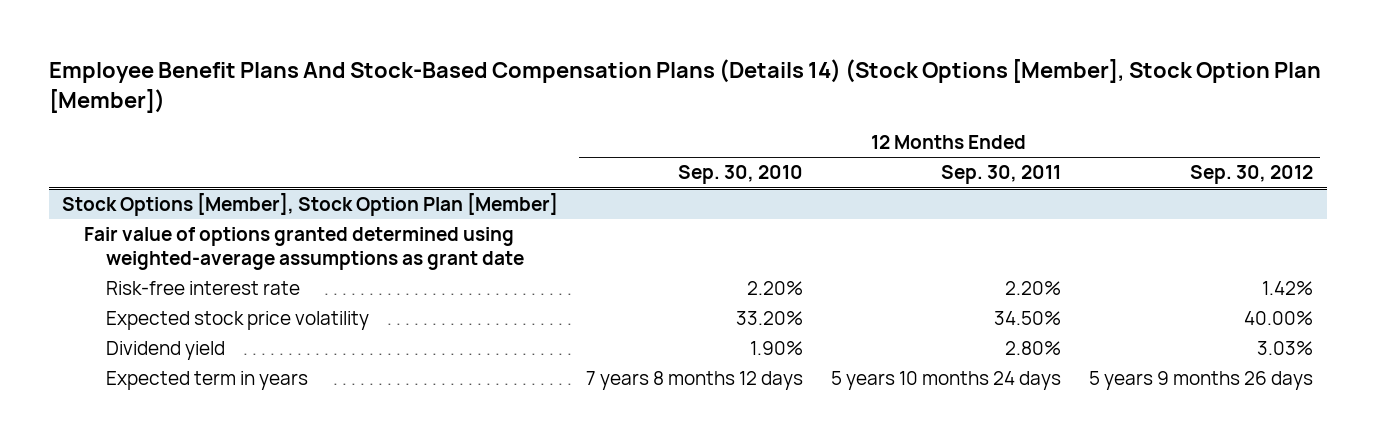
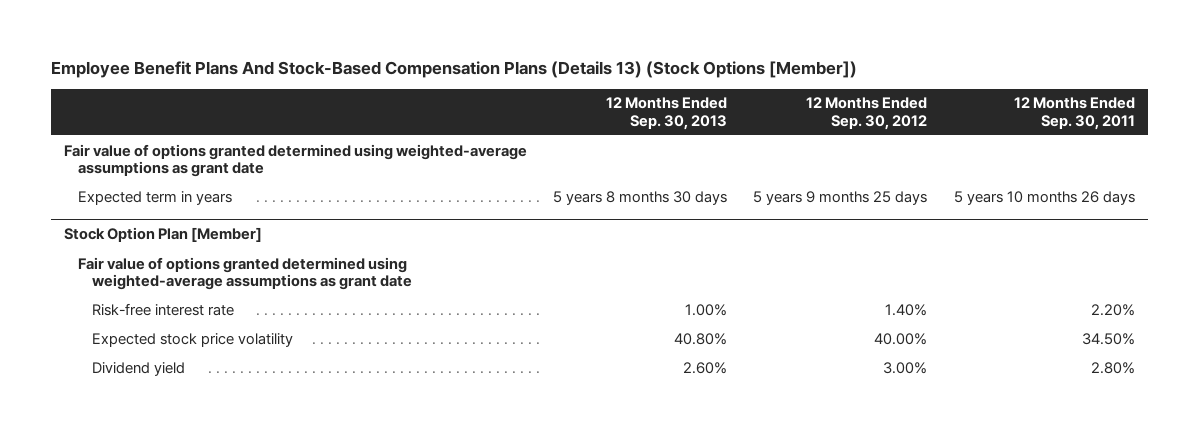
- Employee Benefit Plans And Stock-Based Compensation Plans (Details 14) (Stock Options [Member], Stock Option Plan [Member])
+ Employee Benefit Plans And Stock-Based Compensation Plans (Details 13) (Stock Options [Member])
- | 12 Months Ended Sep. 30, 2010 | 12 Months Ended Sep. 30, 2011 | 12 Months Ended Sep. 30, 2012
+ | 12 Months Ended Sep. 30, 2013 | 12 Months Ended Sep. 30, 2012 | 12 Months Ended Sep. 30, 2011
- Stock Options [Member], Stock Option Plan [Member]
- Risk-free interest rate | 2.20% | 2.20% | 1.42%
+ Expected term in years | 5 years 8 months 30 days | 5 years 9 months 25 days | 5 years 10 months 26 days
+ Stock Option Plan [Member]
+ Fair value of options granted determined using weighted-average assumptions as grant date
+ Risk-free interest rate | 1.00% | 1.40% | 2.20%
- Dividend yield | 1.90% | 2.80% | 3.03%
- Expected term in years | 7 years 8 months 12 days | 5 years 10 months 24 days | 5 years 9 months 26 days
+ Dividend yield | 2.60% | 3.00% | 2.80%

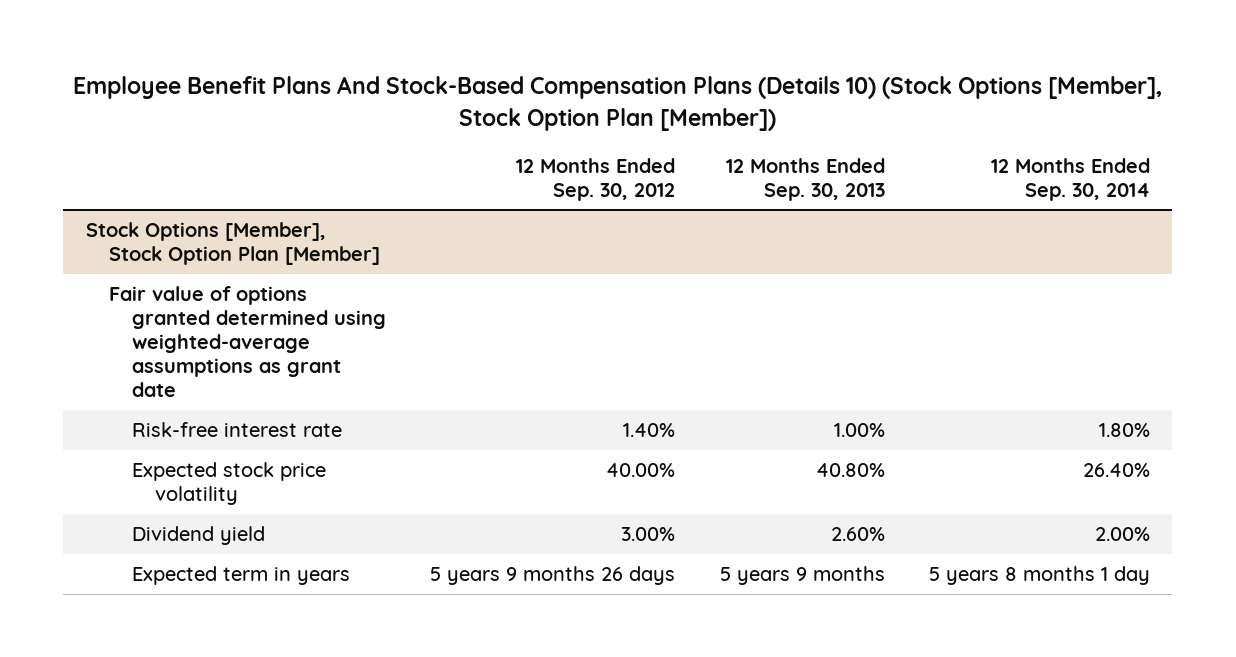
- Employee Benefit Plans And Stock-Based Compensation Plans (Details 13) (Stock Options [Member])
+ Employee Benefit Plans And Stock-Based Compensation Plans (Details 10) (Stock Options [Member], Stock Option Plan [Member])
- | 12 Months Ended Sep. 30, 2013 | 12 Months Ended Sep. 30, 2012 | 12 Months Ended Sep. 30, 2011
+ | 12 Months Ended Sep. 30, 2012 | 12 Months Ended Sep. 30, 2013 | 12 Months Ended Sep. 30, 2014
- Fair value of options granted determined using weighted-average assumptions as grant date
- Expected term in years | 5 years 8 months 30 days | 5 years 9 months 25 days | 5 years 10 months 26 days
- Stock Option Plan [Member]
+ Stock Options [Member], Stock Option Plan [Member]
+ Expected term in years | 5 years 9 months 26 days | 5 years 9 months | 5 years 8 months 1 day

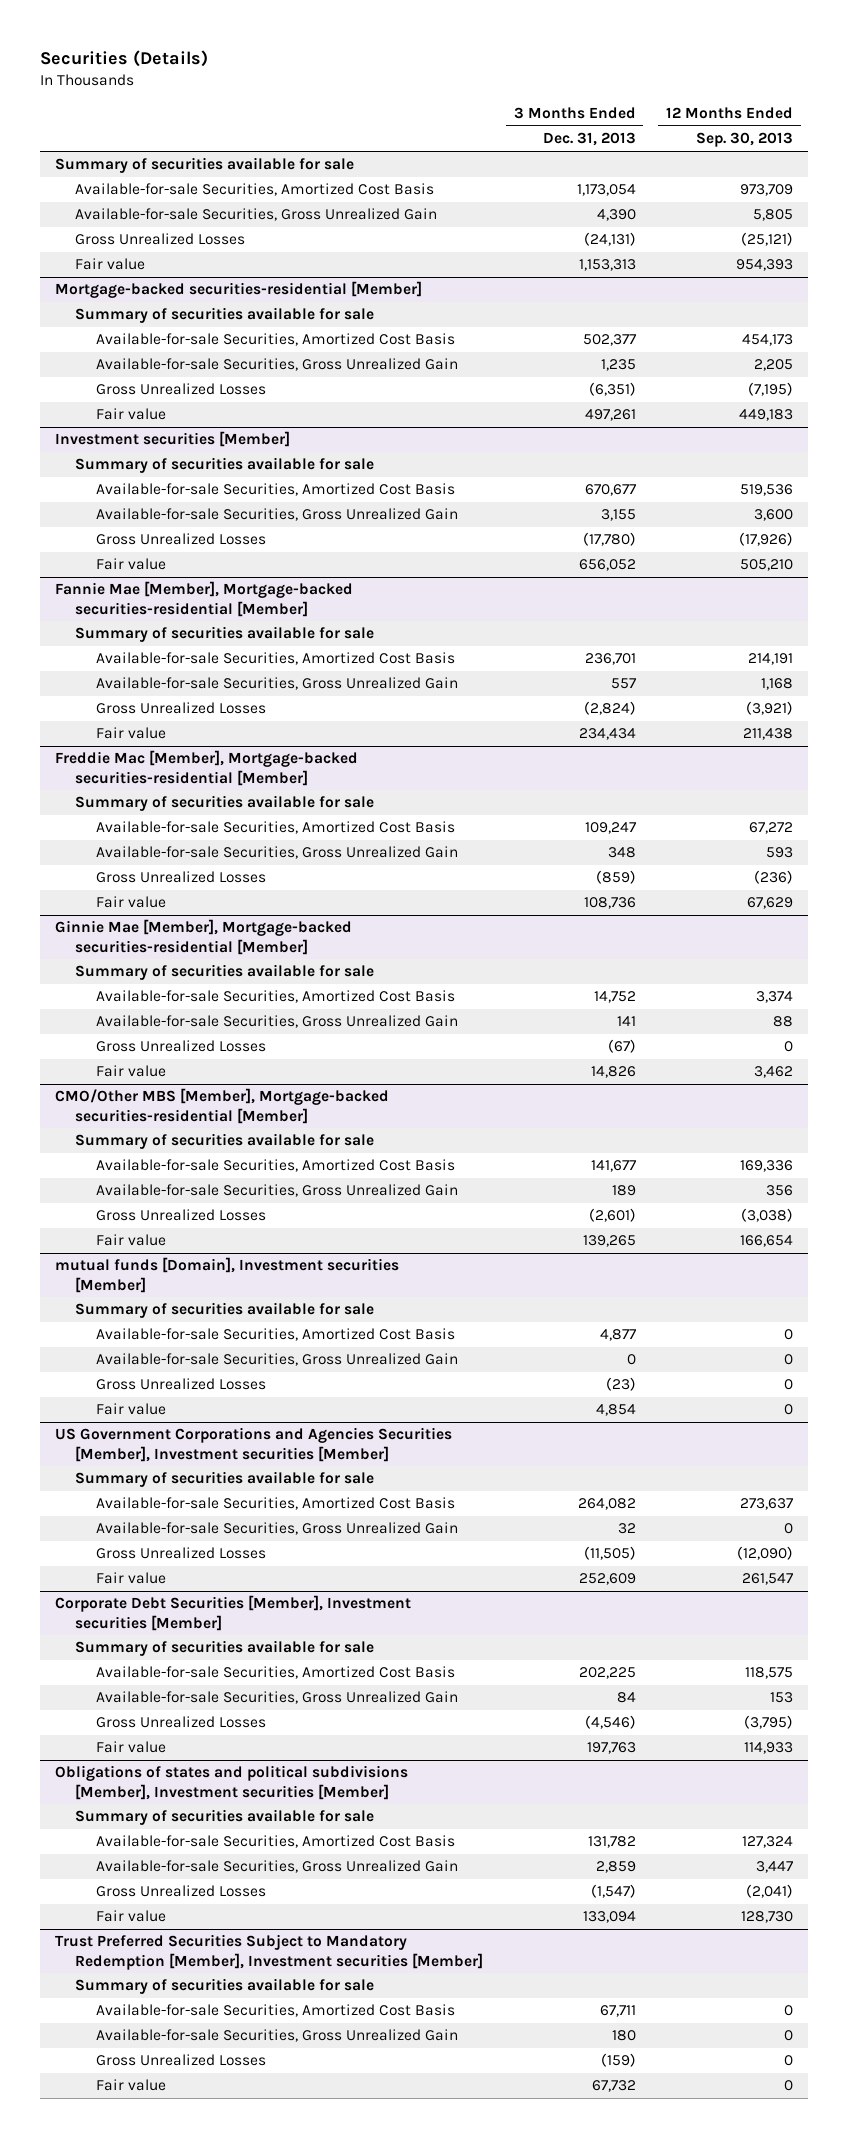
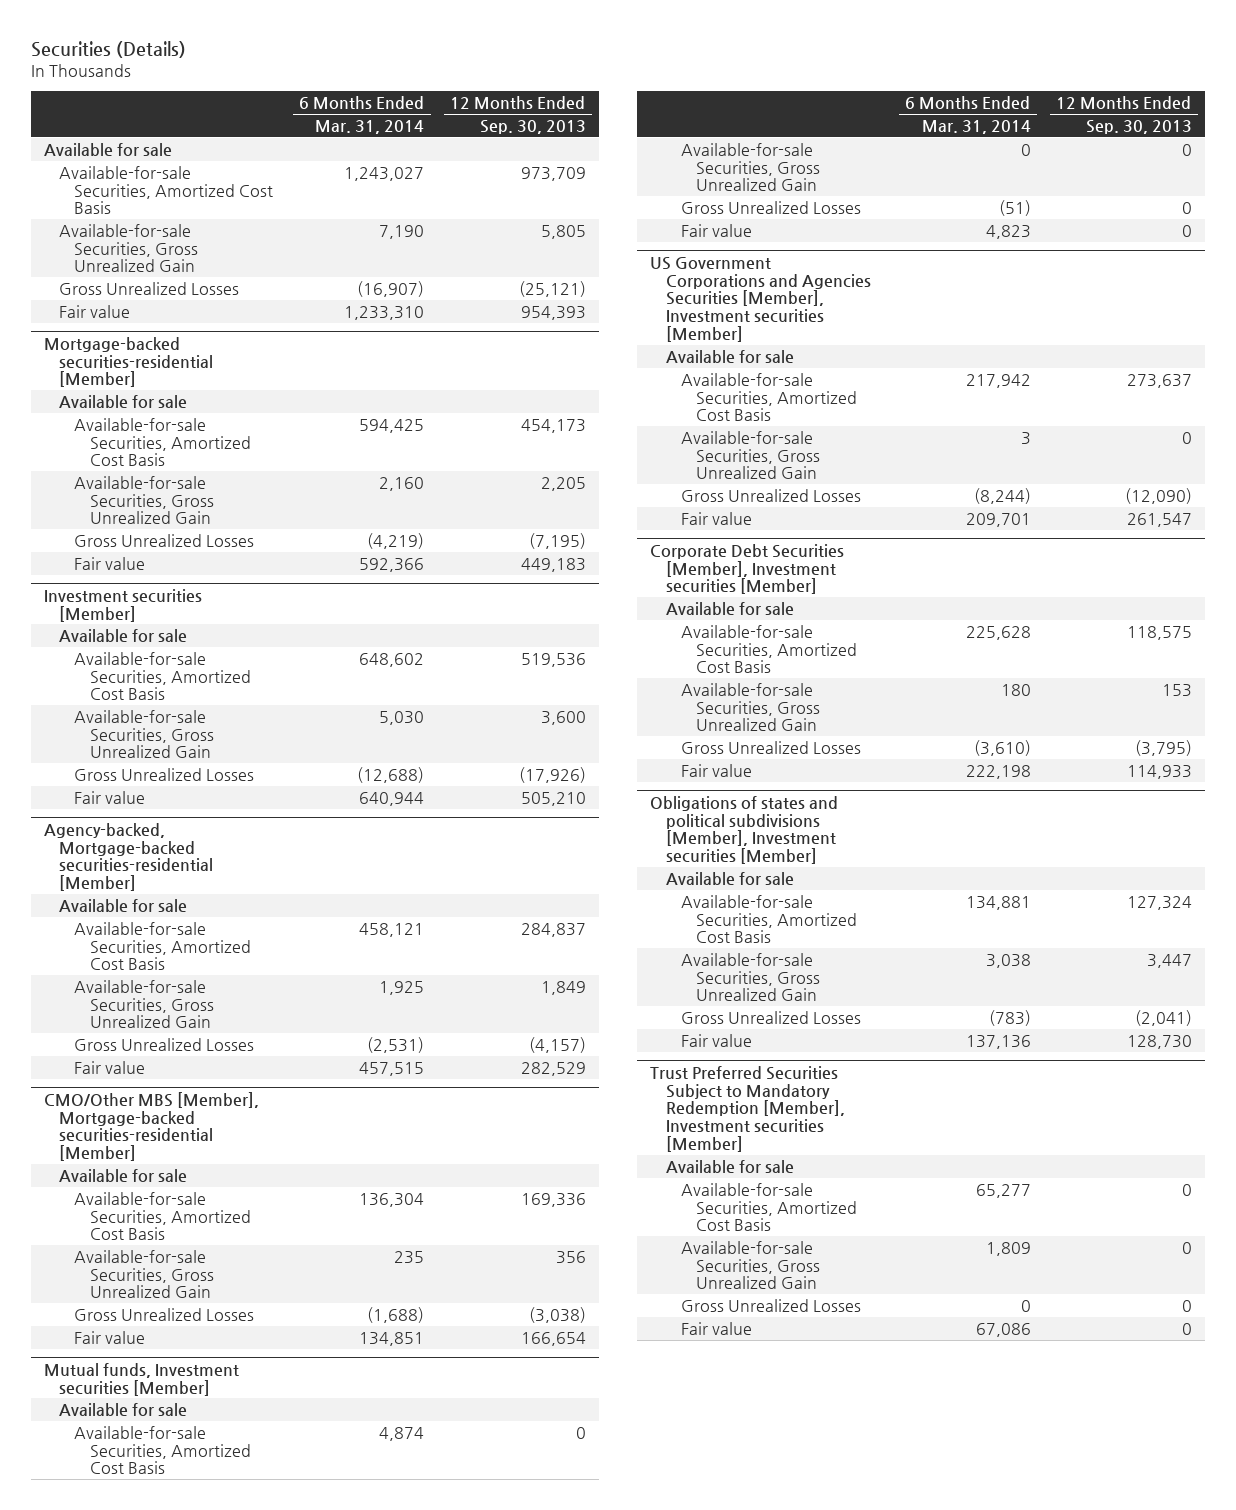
- | 3 Months Ended Dec. 31, 2013 | 12 Months Ended Sep. 30, 2013
+ | 6 Months Ended Mar. 31, 2014 | 12 Months Ended Sep. 30, 2013
- Summary of securities available for sale
+ Available for sale
@ Mortgage-backed securities-residential [Member]
- Summary of securities available for sale
+ Available for sale
@ Investment securities [Member]
- Summary of securities available for sale
+ Available for sale
- Fannie Mae [Member], Mortgage-backed securities-residential [Member]
- Summary of securities available for sale
- Available-for-sale Securities, Amortized Cost Basis | 236,701 | 214,191
- Available-for-sale Securities, Gross Unrealized Gain | 557 | 1,168
- Gross Unrealized Losses | (2,824) | (3,921)
- Fair value | 234,434 | 211,438
- Freddie Mac [Member], Mortgage-backed securities-residential [Member]
- Summary of securities available for sale
- Available-for-sale Securities, Amortized Cost Basis | 109,247 | 67,272
- Available-for-sale Securities, Gross Unrealized Gain | 348 | 593
- Gross Unrealized Losses | (859) | (236)
- Fair value | 108,736 | 67,629
- Ginnie Mae [Member], Mortgage-backed securities-residential [Member]
- Summary of securities available for sale
- Available-for-sale Securities, Amortized Cost Basis | 14,752 | 3,374
- Available-for-sale Securities, Gross Unrealized Gain | 141 | 88
- Gross Unrealized Losses | (67) | 0
- Fair value | 14,826 | 3,462
+ Agency-backed, Mortgage-backed securities-residential [Member]
+ Available for sale
+ Available-for-sale Securities, Amortized Cost Basis | 458,121 | 284,837
+ Available-for-sale Securities, Gross Unrealized Gain | 1,925 | 1,849
+ Gross Unrealized Losses | (2,531) | (4,157)
+ Fair value | 457,515 | 282,529
@ CMO/Other MBS [Member], Mortgage-backed securities-residential [Member]
- Summary of securities available for sale
+ Available for sale
- mutual funds [Domain], Investment securities [Member]
- Summary of securities available for sale
+ Mutual funds, Investment securities [Member]
+ Available for sale
@ US Government Corporations and Agencies Securities [Member], Investment securities [Member]
- Summary of securities available for sale
+ Available for sale
@ Corporate Debt Securities [Member], Investment securities [Member]
- Summary of securities available for sale
+ Available for sale
@ Obligations of states and political subdivisions [Member], Investment securities [Member]
- Summary of securities available for sale
+ Available for sale
@ Trust Preferred Securities Subject to Mandatory Redemption [Member], Investment securities [Member]
- Summary of securities available for sale
+ Available for sale

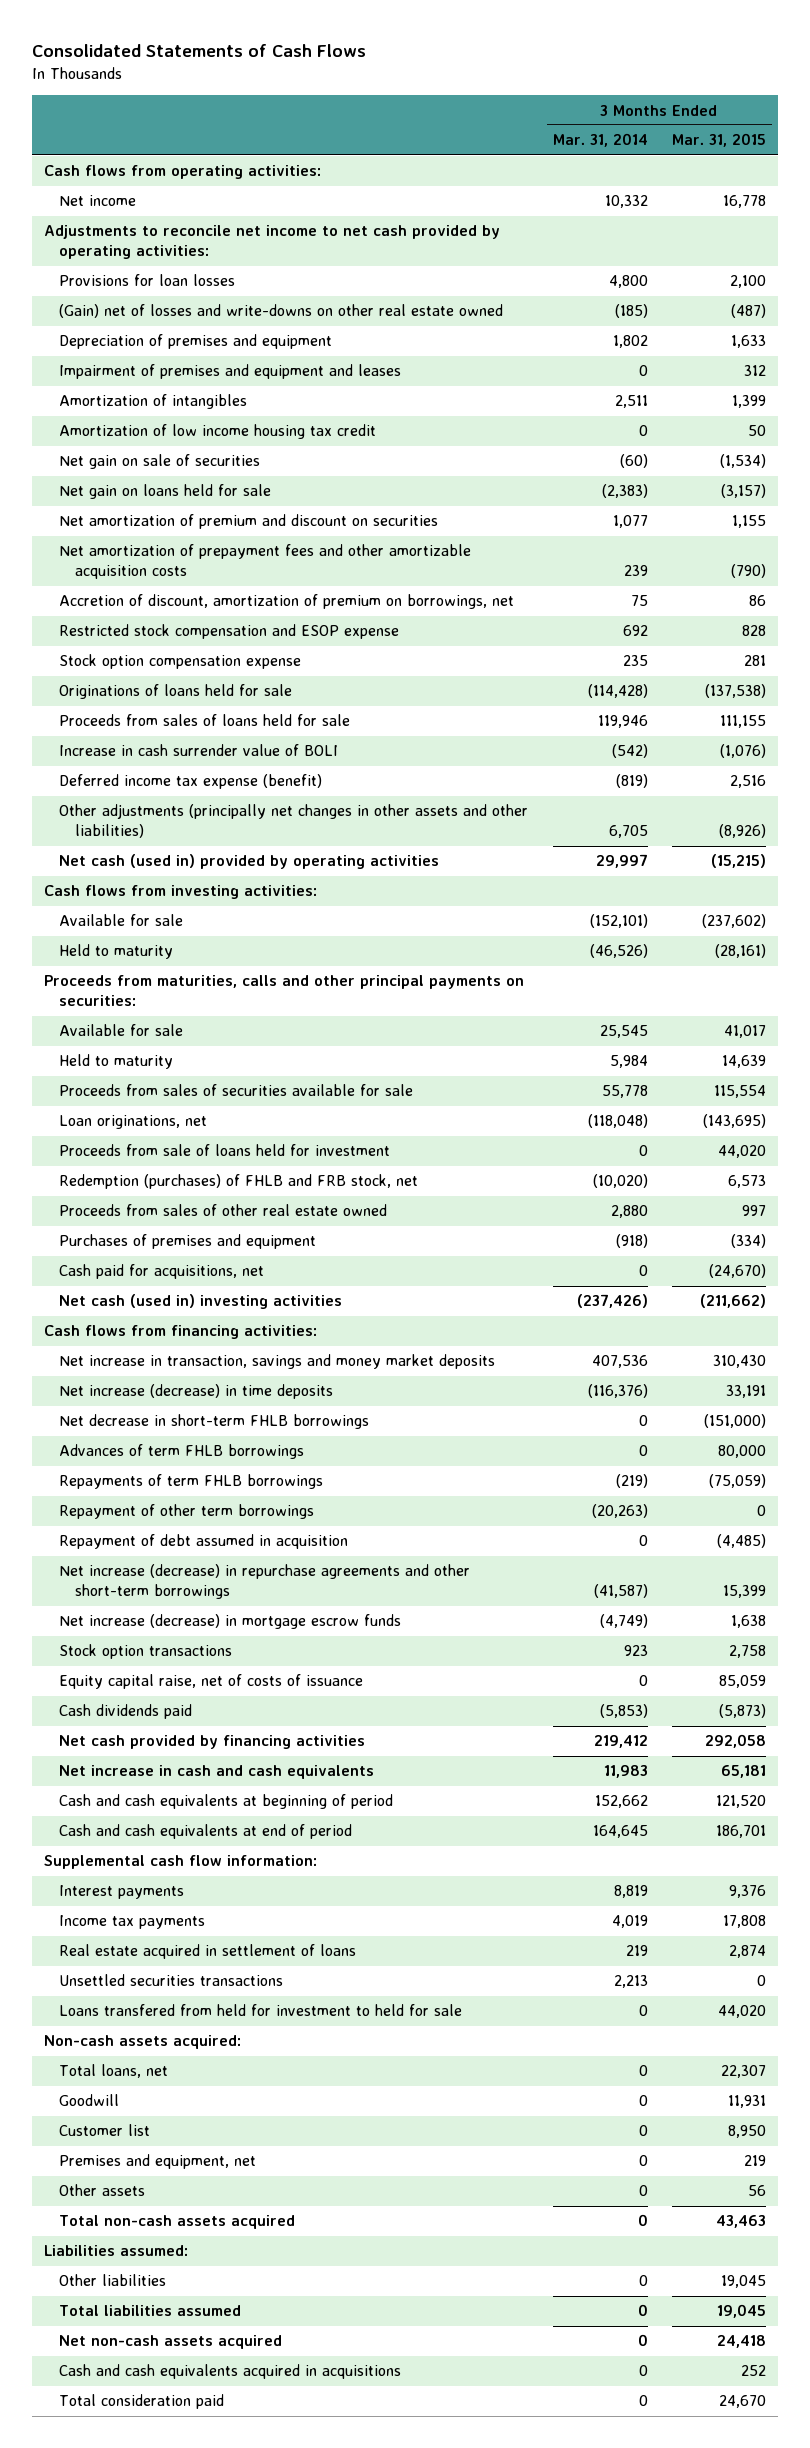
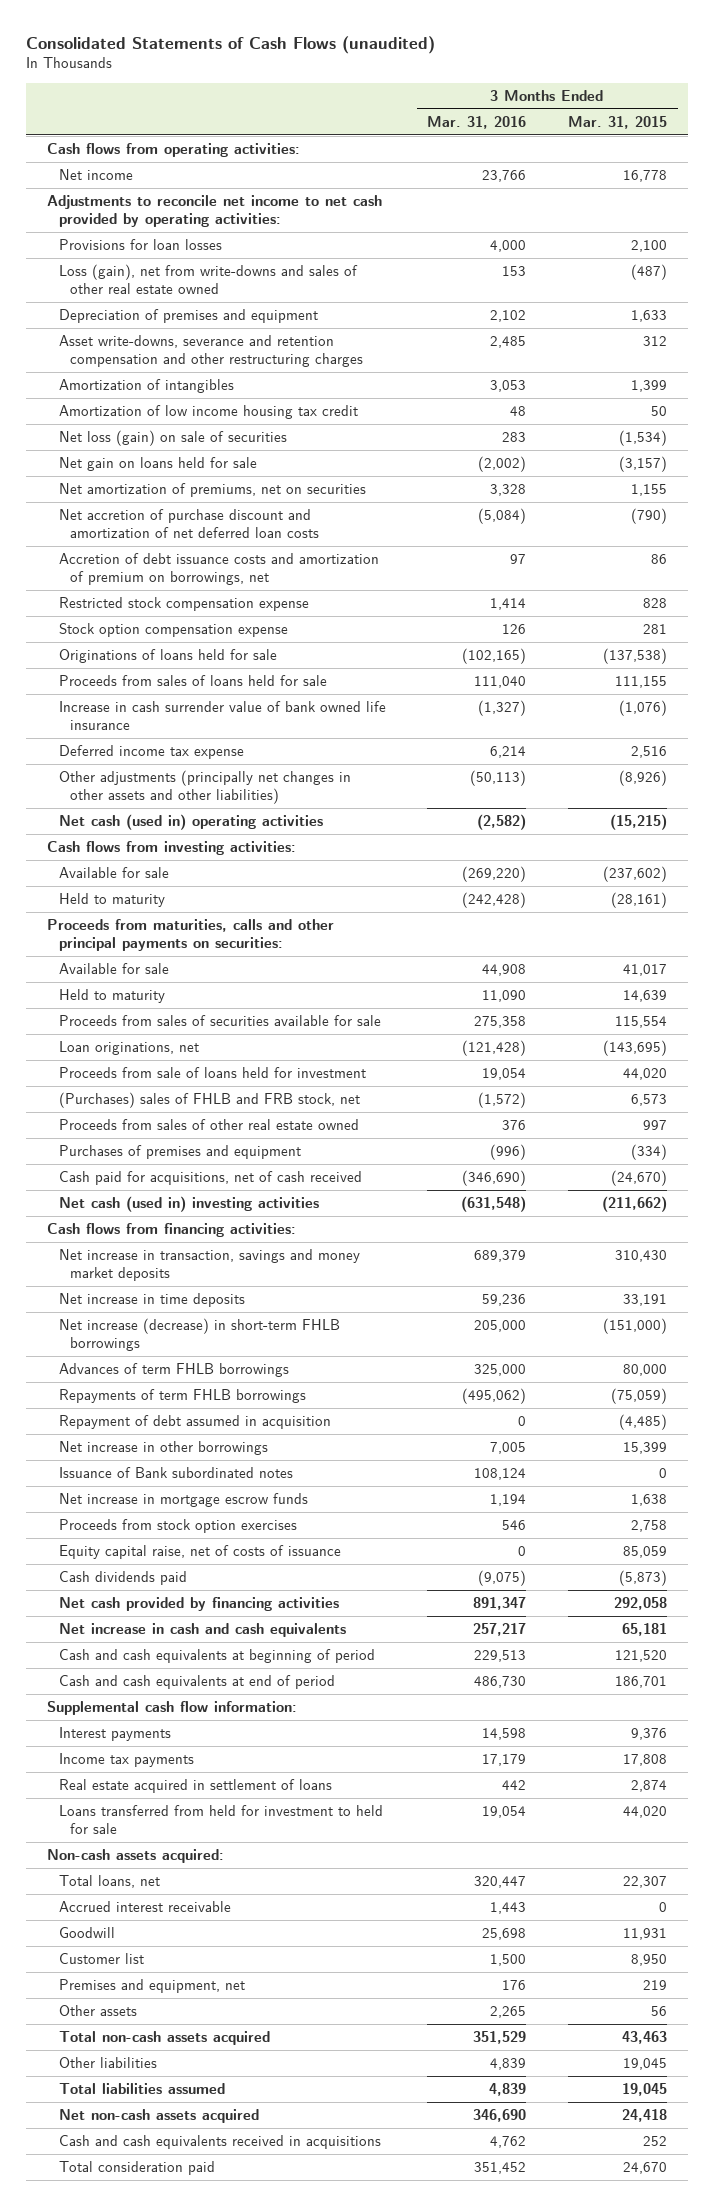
- Consolidated Statements of Cash Flows
+ Consolidated Statements of Cash Flows (unaudited)
- | 3 Months Ended Mar. 31, 2014 | 3 Months Ended Mar. 31, 2015
+ | 3 Months Ended Mar. 31, 2016 | 3 Months Ended Mar. 31, 2015
- (Gain) net of losses and write-downs on other real estate owned | (185) | (487)
+ Loss (gain), net from write-downs and sales of other real estate owned | 153 | (487)
- Impairment of premises and equipment and leases | 0 | 312
+ Asset write-downs, severance and retention compensation and other restructuring charges | 2,485 | 312
- Net gain on sale of securities | (60) | (1,534)
+ Net loss (gain) on sale of securities | 283 | (1,534)
- Net amortization of premium and discount on securities | 1,077 | 1,155
- Net amortization of prepayment fees and other amortizable acquisition costs | 239 | (790)
- Accretion of discount, amortization of premium on borrowings, net | 75 | 86
- Restricted stock compensation and ESOP expense | 692 | 828
+ Net amortization of premiums, net on securities | 3,328 | 1,155
+ Net accretion of purchase discount and amortization of net deferred loan costs | (5,084) | (790)
+ Accretion of debt issuance costs and amortization of premium on borrowings, net | 97 | 86
+ Restricted stock compensation expense | 1,414 | 828
- Increase in cash surrender value of BOLI | (542) | (1,076)
- Deferred income tax expense (benefit) | (819) | 2,516
+ Increase in cash surrender value of bank owned life insurance | (1,327) | (1,076)
+ Deferred income tax expense | 6,214 | 2,516
- Net cash (used in) provided by operating activities | 29,997 | (15,215)
+ Net cash (used in) operating activities | (2,582) | (15,215)
- Redemption (purchases) of FHLB and FRB stock, net | (10,020) | 6,573
+ (Purchases) sales of FHLB and FRB stock, net | (1,572) | 6,573
- Cash paid for acquisitions, net | 0 | (24,670)
+ Cash paid for acquisitions, net of cash received | (346,690) | (24,670)
- Net increase (decrease) in time deposits | (116,376) | 33,191
- Net decrease in short-term FHLB borrowings | 0 | (151,000)
+ Net increase in time deposits | 59,236 | 33,191
+ Net increase (decrease) in short-term FHLB borrowings | 205,000 | (151,000)
- Repayment of other term borrowings | (20,263) | 0
- Net increase (decrease) in repurchase agreements and other short-term borrowings | (41,587) | 15,399
- Net increase (decrease) in mortgage escrow funds | (4,749) | 1,638
- Stock option transactions | 923 | 2,758
+ Net increase in other borrowings | 7,005 | 15,399
+ Issuance of Bank subordinated notes | 108,124 | 0
+ Net increase in mortgage escrow funds | 1,194 | 1,638
+ Proceeds from stock option exercises | 546 | 2,758
- Unsettled securities transactions | 2,213 | 0
- Loans transfered from held for investment to held for sale | 0 | 44,020
+ Loans transferred from held for investment to held for sale | 19,054 | 44,020
+ Accrued interest receivable | 1,443 | 0
- Liabilities assumed:
- Cash and cash equivalents acquired in acquisitions | 0 | 252
+ Cash and cash equivalents received in acquisitions | 4,762 | 252

